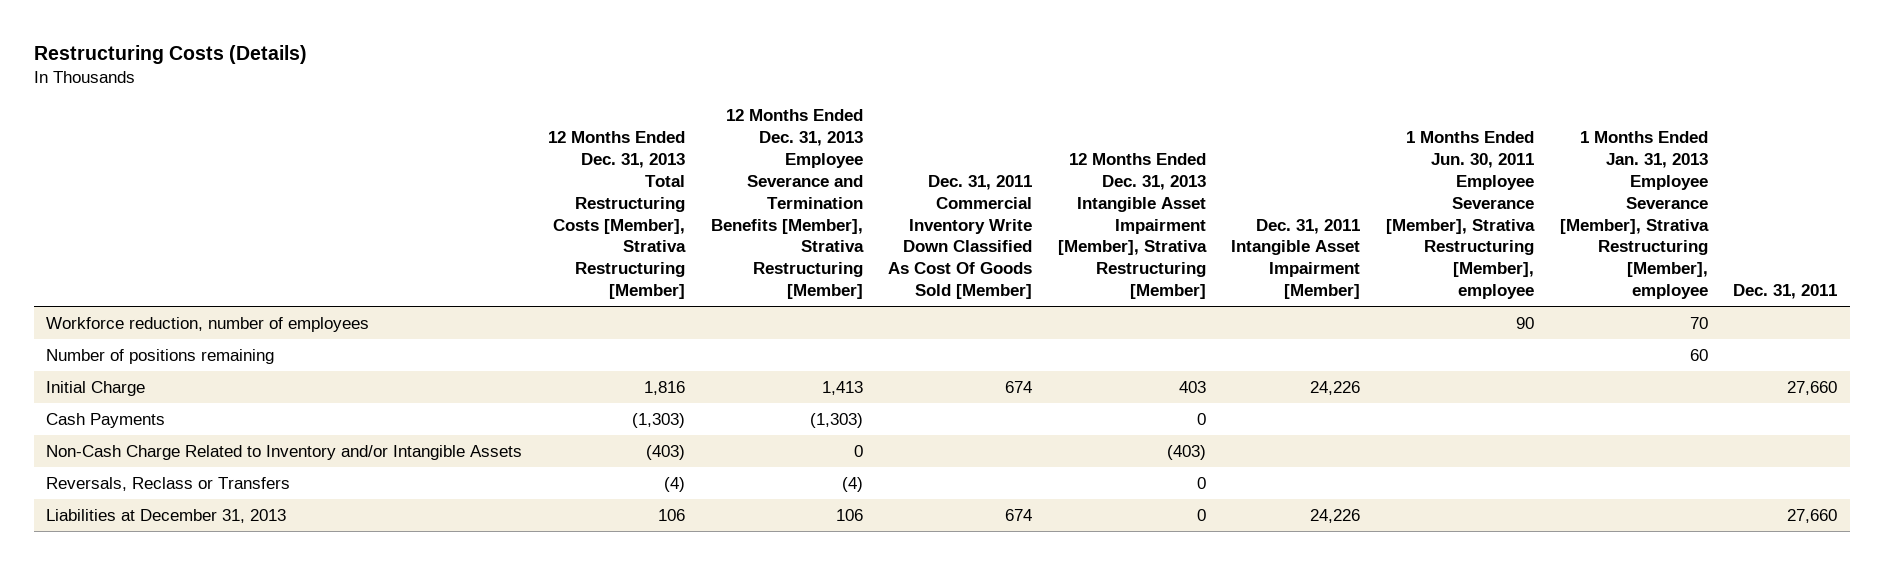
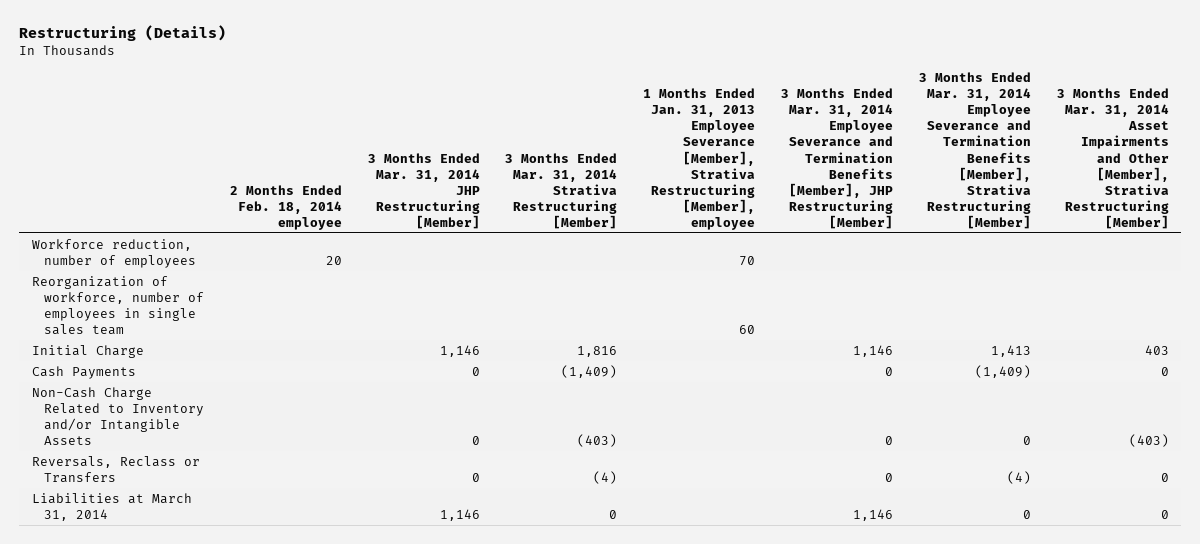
- Restructuring Costs (Details)
+ Restructuring (Details)
- | 12 Months Ended Dec. 31, 2013 Total Restructuring Costs [Member], Strativa Restructuring [Member] | 12 Months Ended Dec. 31, 2013 Employee Severance and Termination Benefits [Member], Strativa Restructuring [Member] | Dec. 31, 2011 Commercial Inventory Write Down Classified As Cost Of Goods Sold [Member] | 12 Months Ended Dec. 31, 2013 Intangible Asset Impairment [Member], Strativa Restructuring [Member] | Dec. 31, 2011 Intangible Asset Impairment [Member] | 1 Months Ended Jun. 30, 2011 Employee Severance [Member], Strativa Restructuring [Member], employee | 1 Months Ended Jan. 31, 2013 Employee Severance [Member], Strativa Restructuring [Member], employee | Dec. 31, 2011
+ | 2 Months Ended Feb. 18, 2014 employee | 3 Months Ended Mar. 31, 2014 JHP Restructuring [Member] | 3 Months Ended Mar. 31, 2014 Strativa Restructuring [Member] | 1 Months Ended Jan. 31, 2013 Employee Severance [Member], Strativa Restructuring [Member], employee | 3 Months Ended Mar. 31, 2014 Employee Severance and Termination Benefits [Member], JHP Restructuring [Member] | 3 Months Ended Mar. 31, 2014 Employee Severance and Termination Benefits [Member], Strativa Restructuring [Member] | 3 Months Ended Mar. 31, 2014 Asset Impairments and Other [Member], Strativa Restructuring [Member]
- Number of positions remaining | | | | | | | 60 |
+ Reorganization of workforce, number of employees in single sales team | | | | 60 | | |
- Liabilities at December 31, 2013 | 106 | 106 | 674 | 0 | 24,226 | | | 27,660
+ Liabilities at March 31, 2014 | | 1,146 | 0 | | 1,146 | 0 | 0

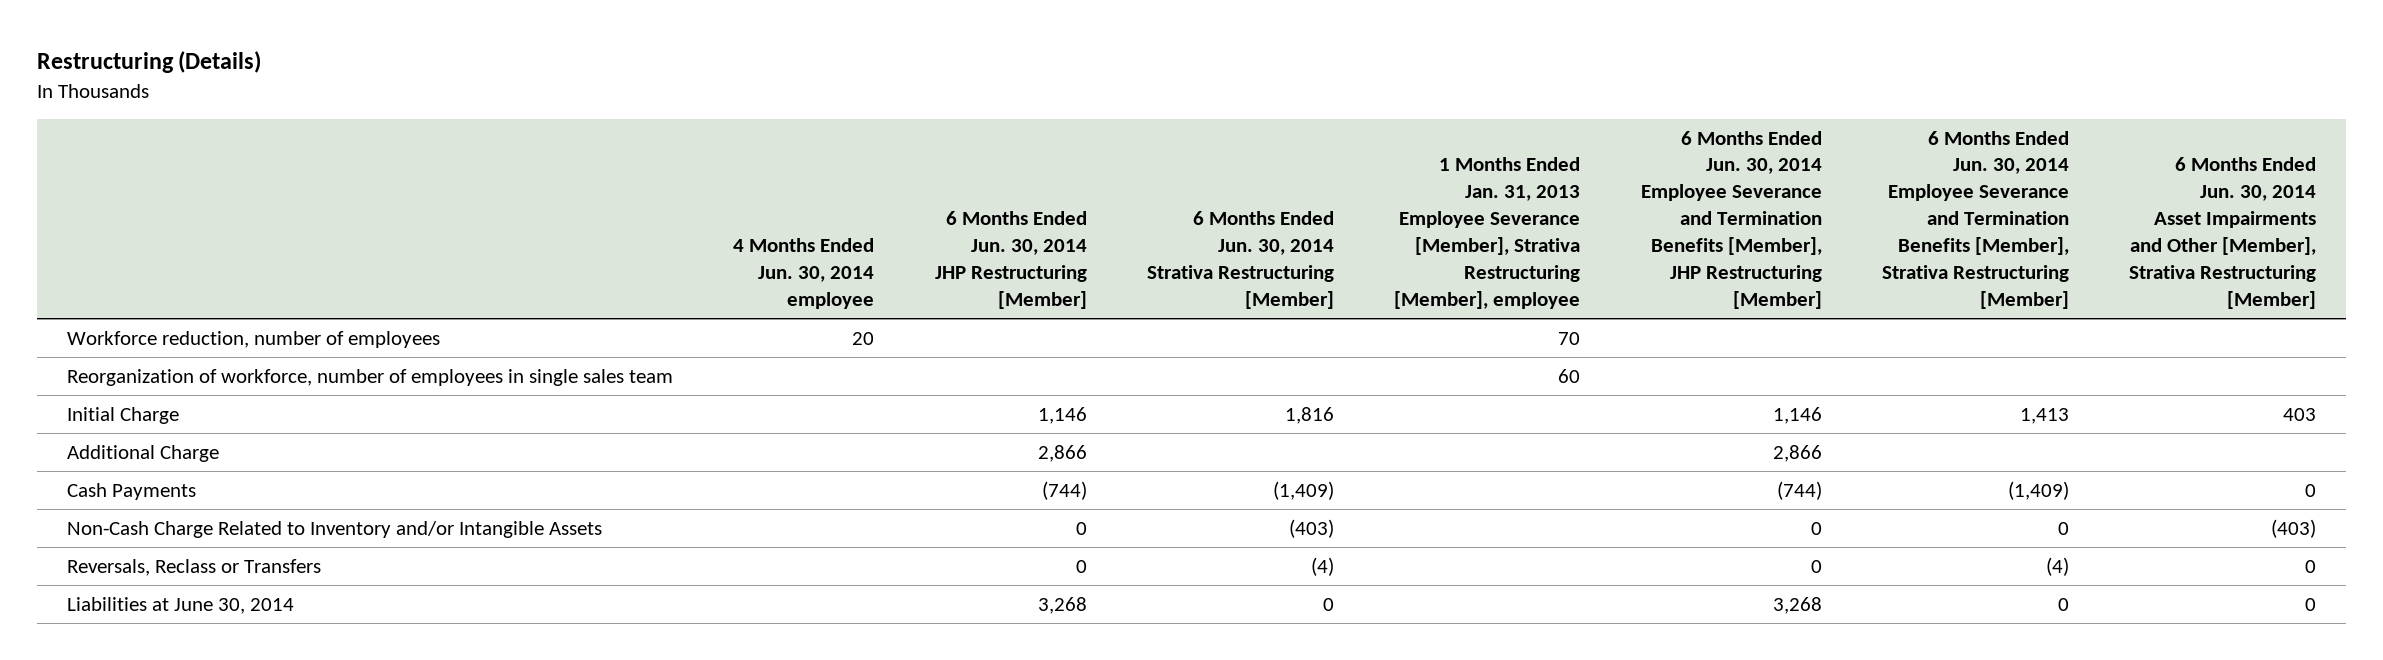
- | 2 Months Ended Feb. 18, 2014 employee | 3 Months Ended Mar. 31, 2014 JHP Restructuring [Member] | 3 Months Ended Mar. 31, 2014 Strativa Restructuring [Member] | 1 Months Ended Jan. 31, 2013 Employee Severance [Member], Strativa Restructuring [Member], employee | 3 Months Ended Mar. 31, 2014 Employee Severance and Termination Benefits [Member], JHP Restructuring [Member] | 3 Months Ended Mar. 31, 2014 Employee Severance and Termination Benefits [Member], Strativa Restructuring [Member] | 3 Months Ended Mar. 31, 2014 Asset Impairments and Other [Member], Strativa Restructuring [Member]
+ | 4 Months Ended Jun. 30, 2014 employee | 6 Months Ended Jun. 30, 2014 JHP Restructuring [Member] | 6 Months Ended Jun. 30, 2014 Strativa Restructuring [Member] | 1 Months Ended Jan. 31, 2013 Employee Severance [Member], Strativa Restructuring [Member], employee | 6 Months Ended Jun. 30, 2014 Employee Severance and Termination Benefits [Member], JHP Restructuring [Member] | 6 Months Ended Jun. 30, 2014 Employee Severance and Termination Benefits [Member], Strativa Restructuring [Member] | 6 Months Ended Jun. 30, 2014 Asset Impairments and Other [Member], Strativa Restructuring [Member]
+ Additional Charge | | 2,866 | | | 2,866 | |
- Liabilities at March 31, 2014 | | 1,146 | 0 | | 1,146 | 0 | 0
+ Liabilities at June 30, 2014 | | 3,268 | 0 | | 3,268 | 0 | 0

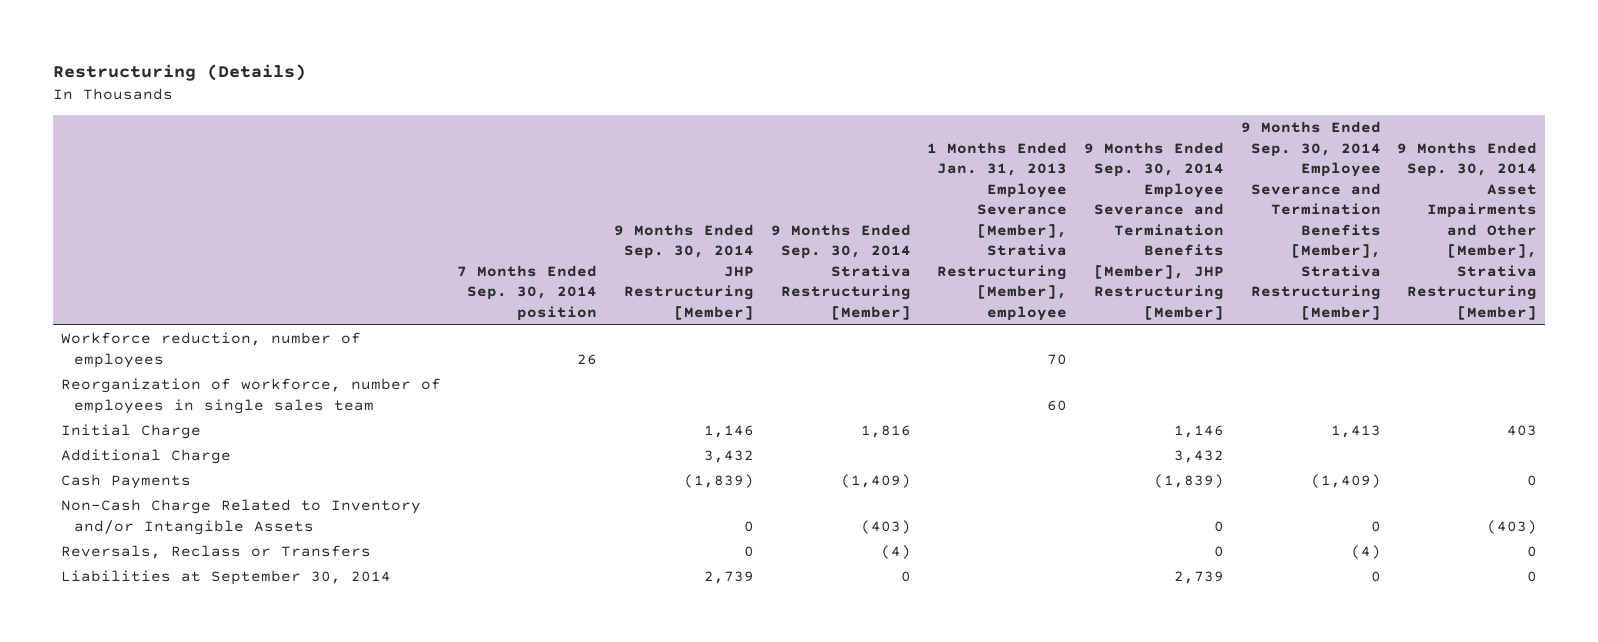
- | 4 Months Ended Jun. 30, 2014 employee | 6 Months Ended Jun. 30, 2014 JHP Restructuring [Member] | 6 Months Ended Jun. 30, 2014 Strativa Restructuring [Member] | 1 Months Ended Jan. 31, 2013 Employee Severance [Member], Strativa Restructuring [Member], employee | 6 Months Ended Jun. 30, 2014 Employee Severance and Termination Benefits [Member], JHP Restructuring [Member] | 6 Months Ended Jun. 30, 2014 Employee Severance and Termination Benefits [Member], Strativa Restructuring [Member] | 6 Months Ended Jun. 30, 2014 Asset Impairments and Other [Member], Strativa Restructuring [Member]
+ | 7 Months Ended Sep. 30, 2014 position | 9 Months Ended Sep. 30, 2014 JHP Restructuring [Member] | 9 Months Ended Sep. 30, 2014 Strativa Restructuring [Member] | 1 Months Ended Jan. 31, 2013 Employee Severance [Member], Strativa Restructuring [Member], employee | 9 Months Ended Sep. 30, 2014 Employee Severance and Termination Benefits [Member], JHP Restructuring [Member] | 9 Months Ended Sep. 30, 2014 Employee Severance and Termination Benefits [Member], Strativa Restructuring [Member] | 9 Months Ended Sep. 30, 2014 Asset Impairments and Other [Member], Strativa Restructuring [Member]
- Liabilities at June 30, 2014 | | 3,268 | 0 | | 3,268 | 0 | 0
+ Liabilities at September 30, 2014 | | 2,739 | 0 | | 2,739 | 0 | 0

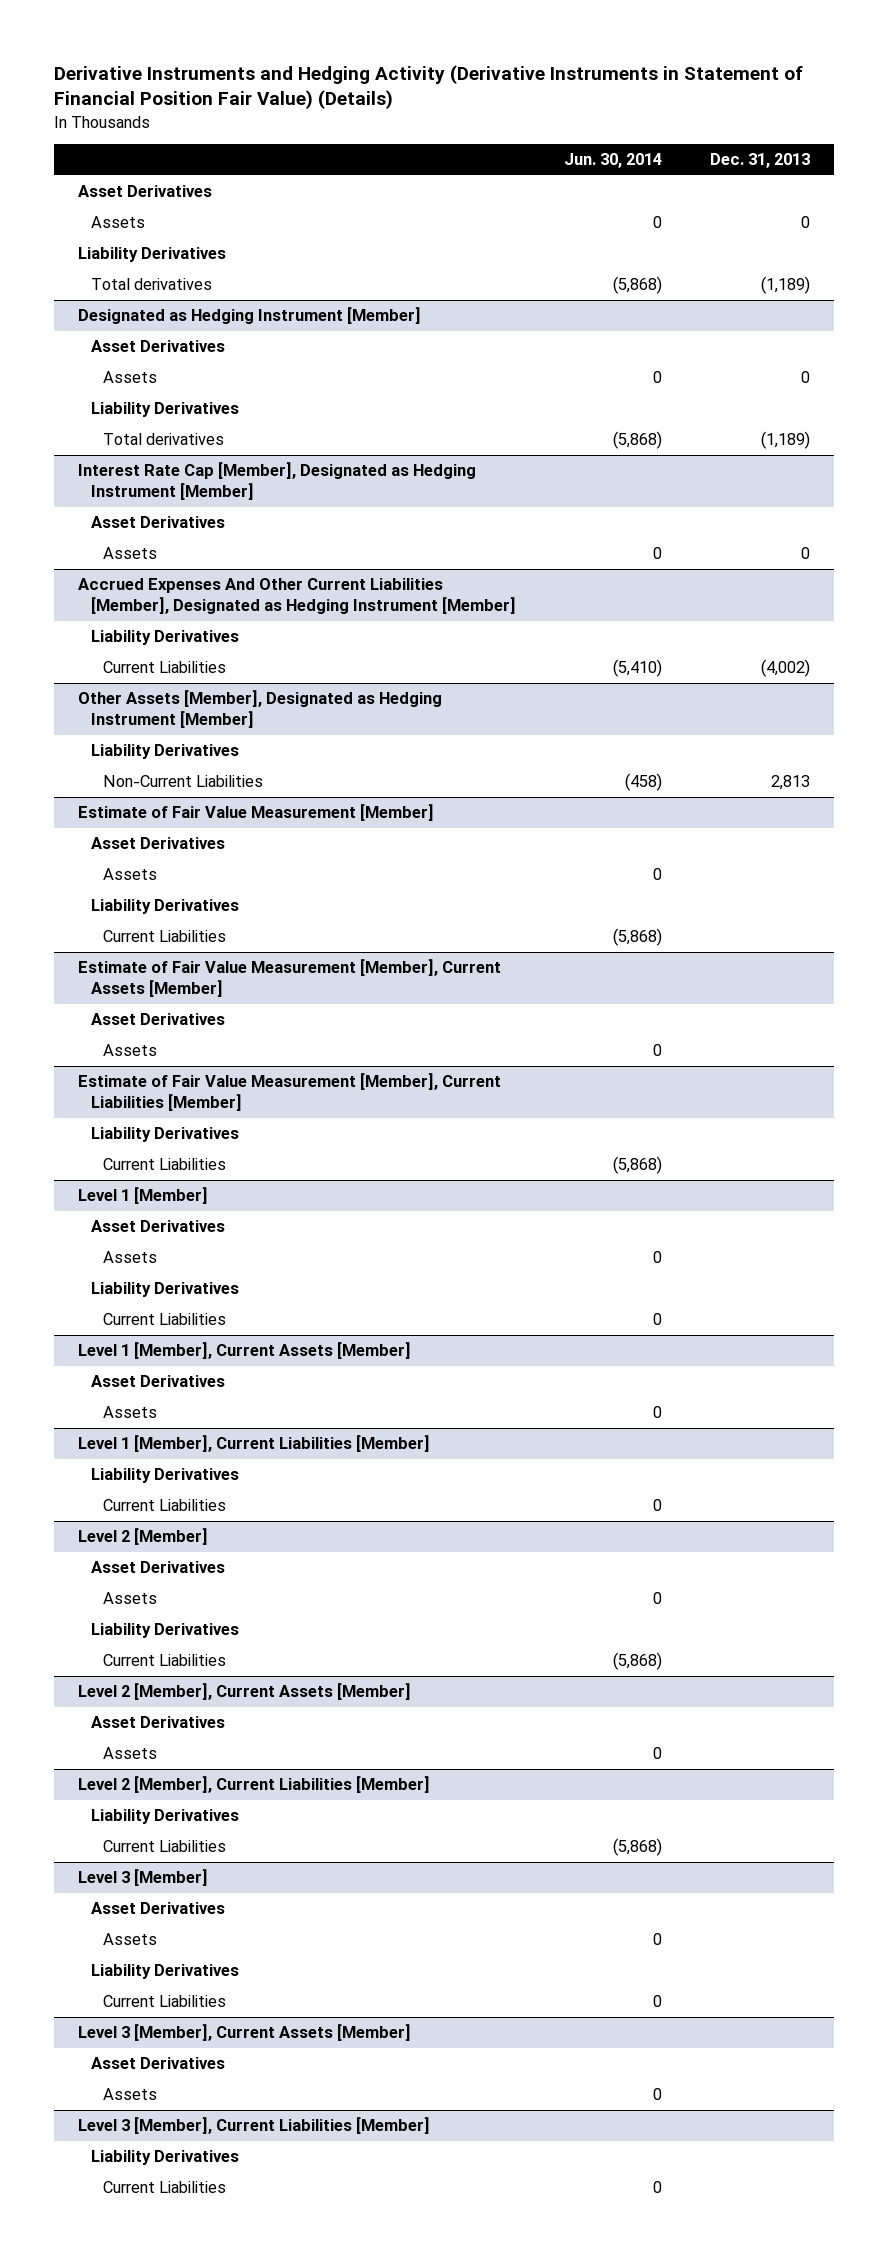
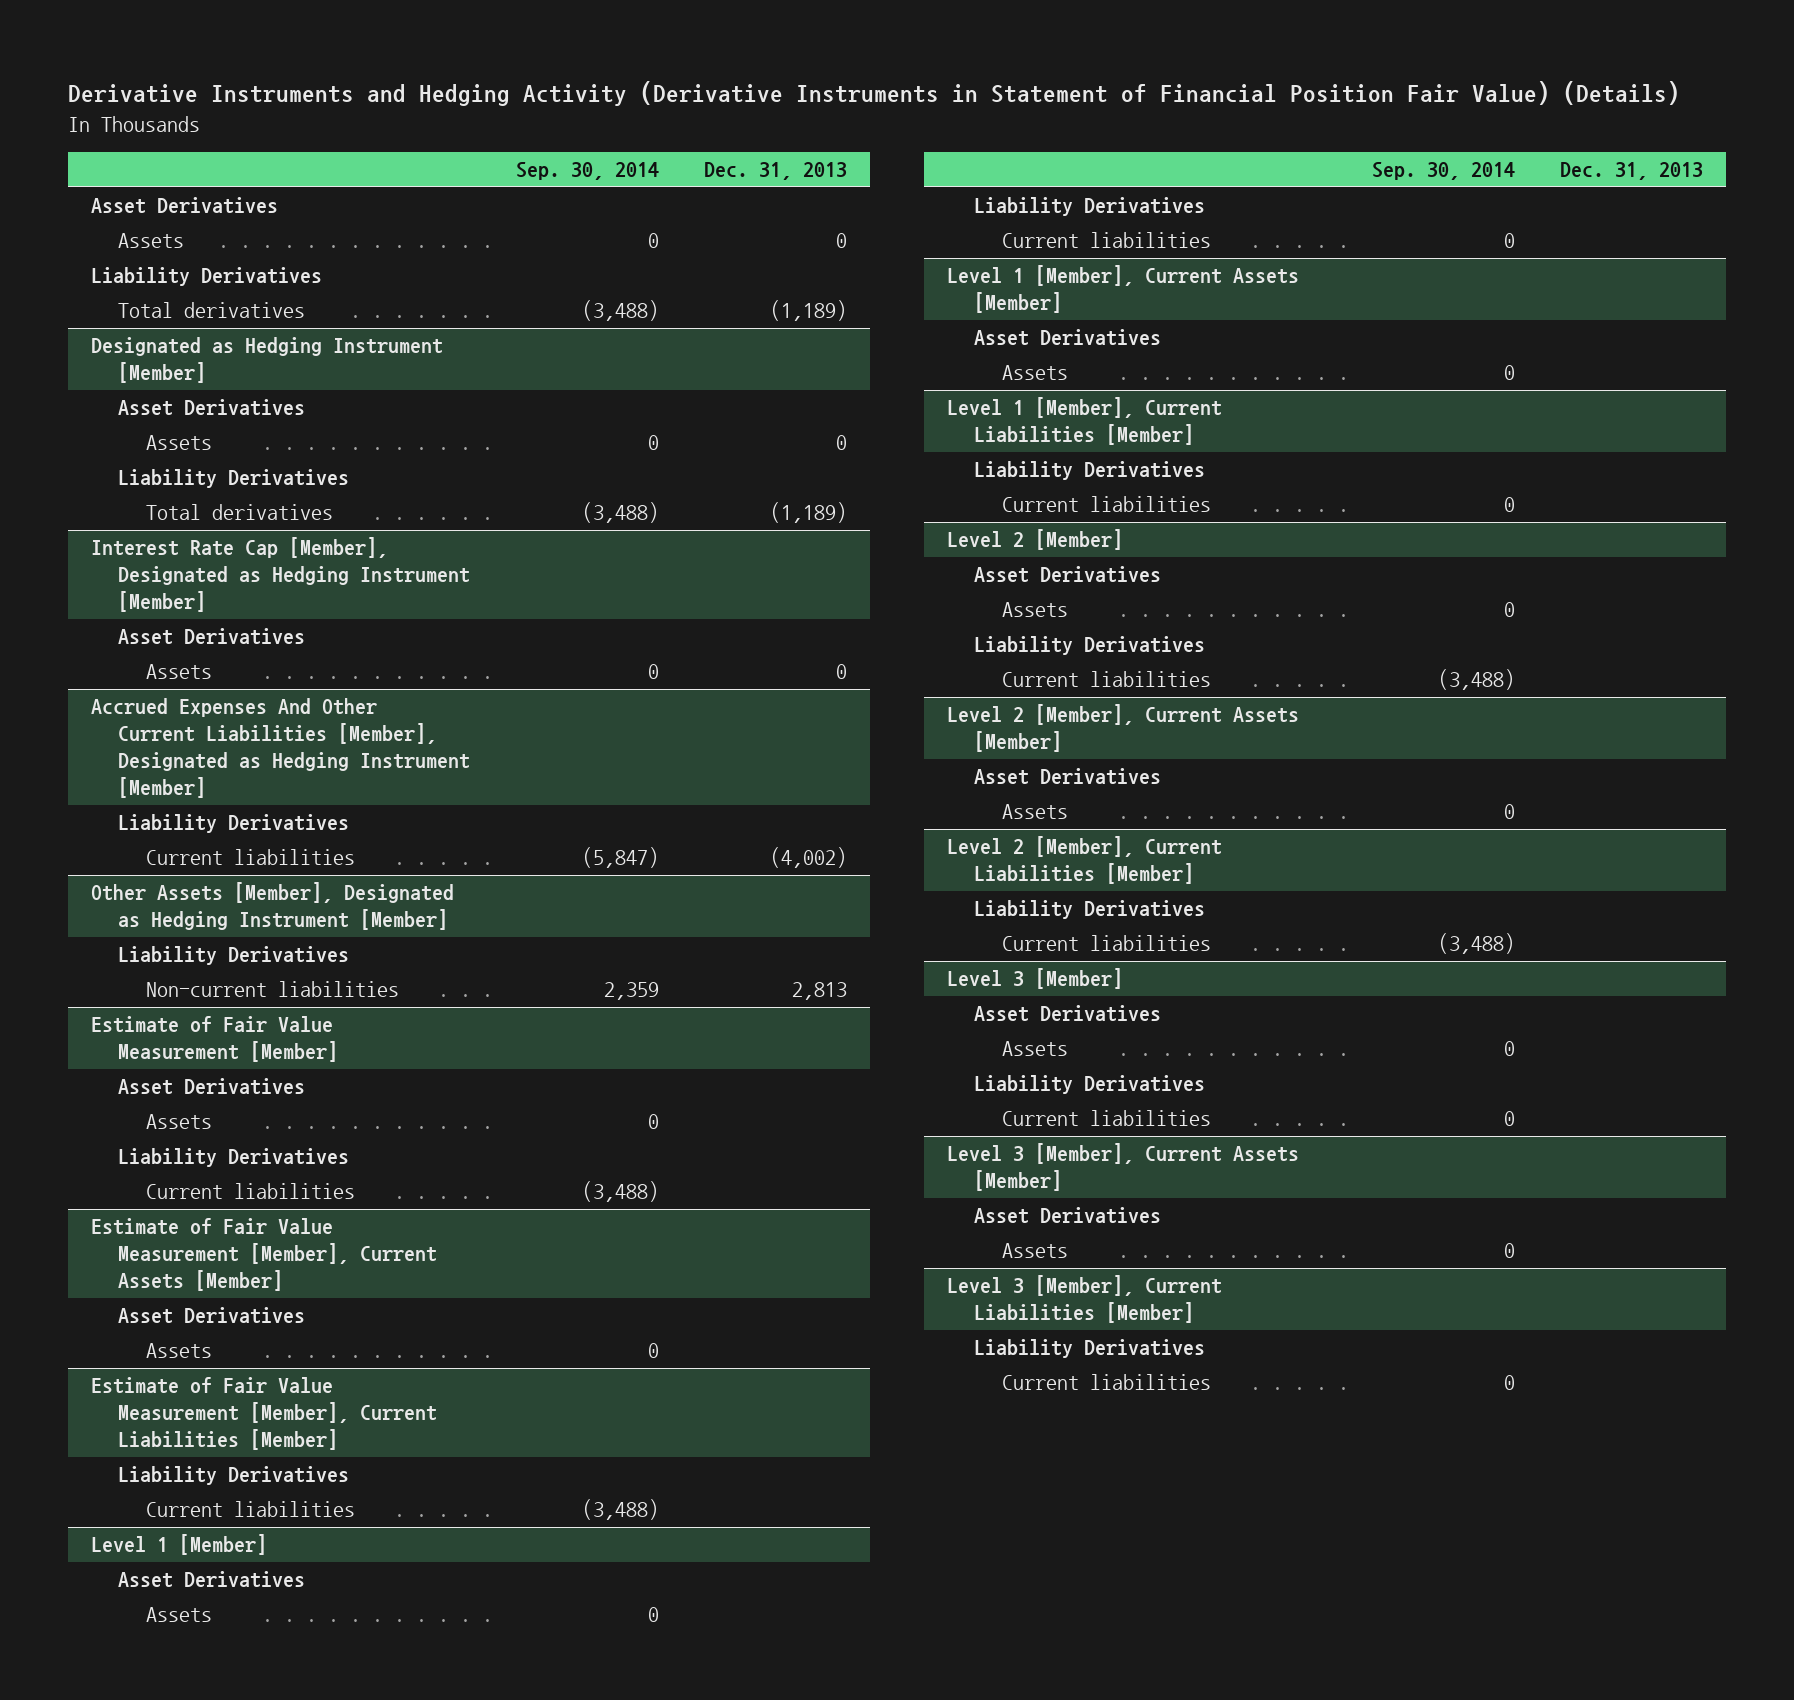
- | Jun. 30, 2014 | Dec. 31, 2013
+ | Sep. 30, 2014 | Dec. 31, 2013
@ Accrued Expenses And Other Current Liabilities [Member], Designated as Hedging Instrument [Member]
- Current Liabilities | (5,410) | (4,002)
+ Current liabilities | (5,847) | (4,002)
@ Other Assets [Member], Designated as Hedging Instrument [Member]
- Non-Current Liabilities | (458) | 2,813
+ Non-current liabilities | 2,359 | 2,813
@ Estimate of Fair Value Measurement [Member]
- Current Liabilities | (5,868) |
+ Current liabilities | (3,488) |
@ Estimate of Fair Value Measurement [Member], Current Liabilities [Member]
- Current Liabilities | (5,868) |
+ Current liabilities | (3,488) |
@ Level 1 [Member]
- Current Liabilities | 0 |
+ Current liabilities | 0 |
@ Level 1 [Member], Current Liabilities [Member]
- Current Liabilities | 0 |
+ Current liabilities | 0 |
@ Level 2 [Member]
- Current Liabilities | (5,868) |
+ Current liabilities | (3,488) |
@ Level 2 [Member], Current Liabilities [Member]
- Current Liabilities | (5,868) |
+ Current liabilities | (3,488) |
@ Level 3 [Member]
- Current Liabilities | 0 |
+ Current liabilities | 0 |
@ Level 3 [Member], Current Liabilities [Member]
- Current Liabilities | 0 |
+ Current liabilities | 0 |

